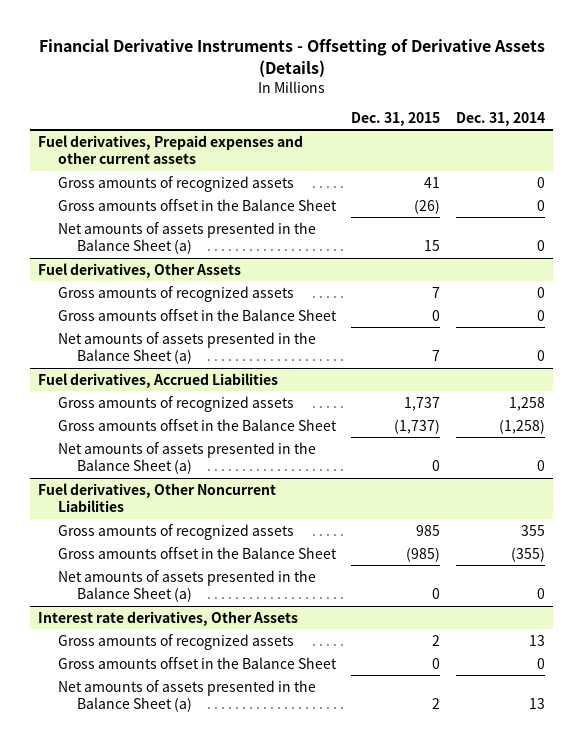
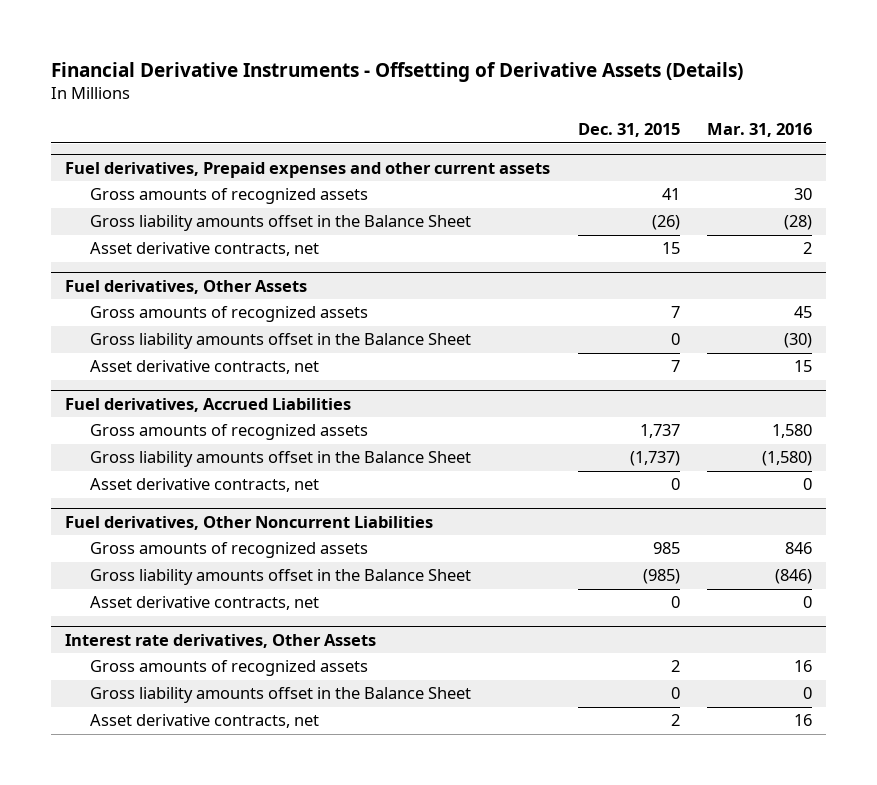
- | Dec. 31, 2015 | Dec. 31, 2014
+ | Dec. 31, 2015 | Mar. 31, 2016
@ Fuel derivatives, Prepaid expenses and other current assets
- Gross amounts offset in the Balance Sheet | (26) | 0
- Net amounts of assets presented in the Balance Sheet (a) | 15 | 0
+ Gross liability amounts offset in the Balance Sheet | (26) | (28)
+ Asset derivative contracts, net | 15 | 2
@ Fuel derivatives, Other Assets
- Gross amounts offset in the Balance Sheet | 0 | 0
- Net amounts of assets presented in the Balance Sheet (a) | 7 | 0
+ Gross liability amounts offset in the Balance Sheet | 0 | (30)
+ Asset derivative contracts, net | 7 | 15
@ Fuel derivatives, Accrued Liabilities
- Gross amounts offset in the Balance Sheet | (1,737) | (1,258)
- Net amounts of assets presented in the Balance Sheet (a) | 0 | 0
+ Gross liability amounts offset in the Balance Sheet | (1,737) | (1,580)
+ Asset derivative contracts, net | 0 | 0
@ Fuel derivatives, Other Noncurrent Liabilities
- Gross amounts offset in the Balance Sheet | (985) | (355)
- Net amounts of assets presented in the Balance Sheet (a) | 0 | 0
+ Gross liability amounts offset in the Balance Sheet | (985) | (846)
+ Asset derivative contracts, net | 0 | 0
@ Interest rate derivatives, Other Assets
- Gross amounts offset in the Balance Sheet | 0 | 0
- Net amounts of assets presented in the Balance Sheet (a) | 2 | 13
+ Gross liability amounts offset in the Balance Sheet | 0 | 0
+ Asset derivative contracts, net | 2 | 16

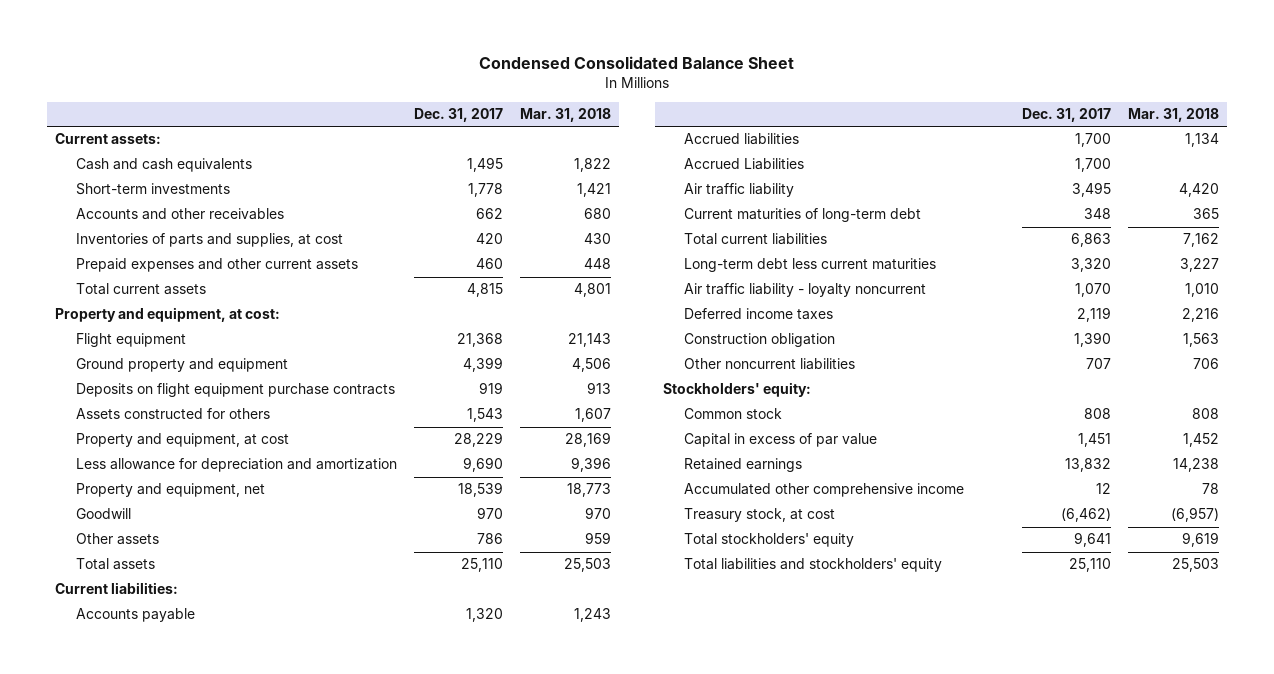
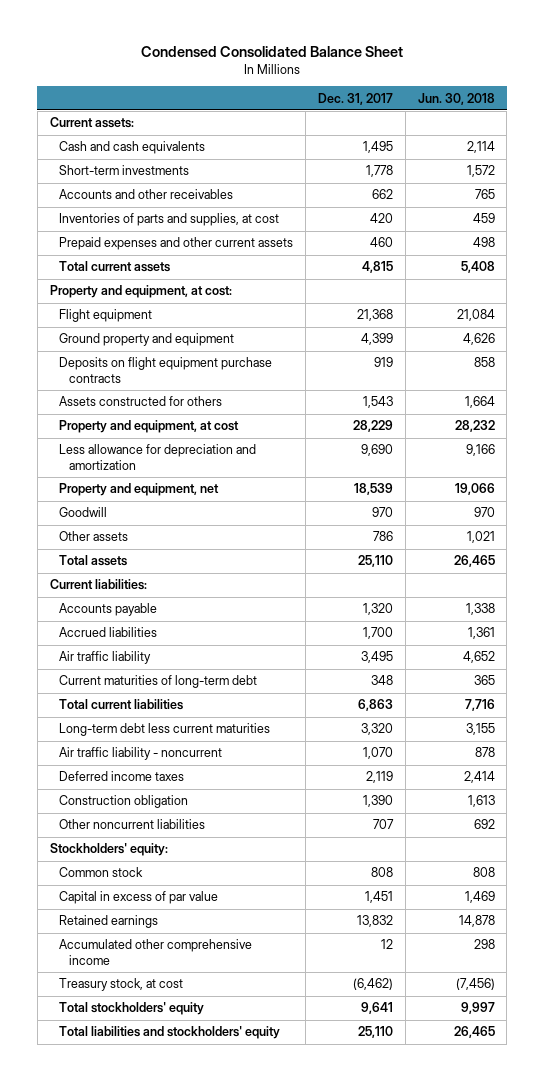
- | Dec. 31, 2017 | Mar. 31, 2018
+ | Dec. 31, 2017 | Jun. 30, 2018
- Accrued Liabilities | 1,700 |
- Air traffic liability - loyalty noncurrent | 1,070 | 1,010
+ Air traffic liability - noncurrent | 1,070 | 878

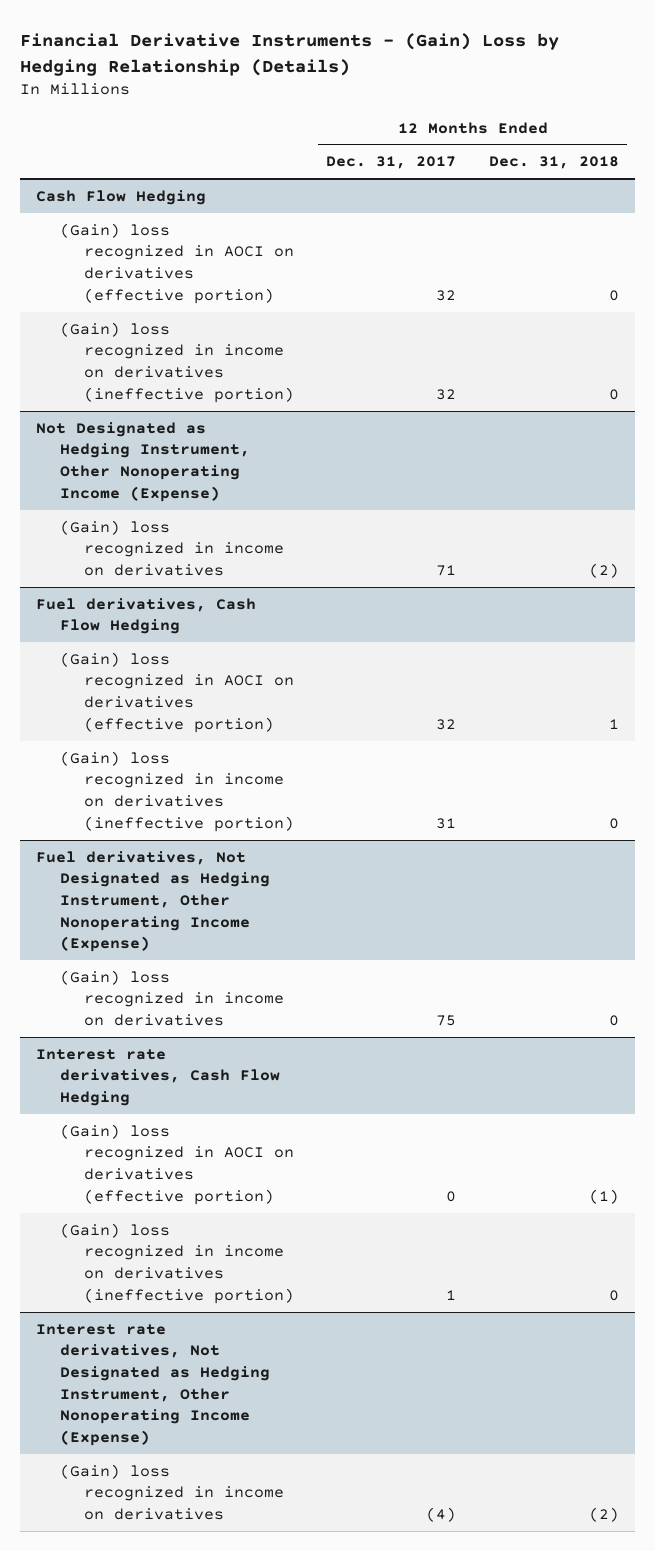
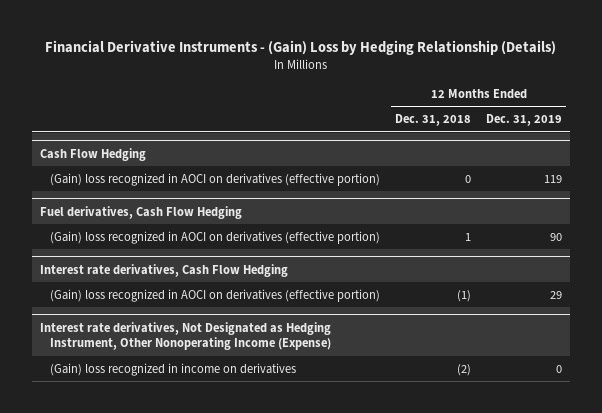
- | 12 Months Ended Dec. 31, 2017 | 12 Months Ended Dec. 31, 2018
+ | 12 Months Ended Dec. 31, 2018 | 12 Months Ended Dec. 31, 2019
@ Cash Flow Hedging
- (Gain) loss recognized in income on derivatives (ineffective portion) | 32 | 0
- Not Designated as Hedging Instrument, Other Nonoperating Income (Expense)
- (Gain) loss recognized in income on derivatives | 71 | (2)
@ Fuel derivatives, Cash Flow Hedging
- (Gain) loss recognized in income on derivatives (ineffective portion) | 31 | 0
- Fuel derivatives, Not Designated as Hedging Instrument, Other Nonoperating Income (Expense)
- (Gain) loss recognized in income on derivatives | 75 | 0
@ Interest rate derivatives, Cash Flow Hedging
- (Gain) loss recognized in income on derivatives (ineffective portion) | 1 | 0

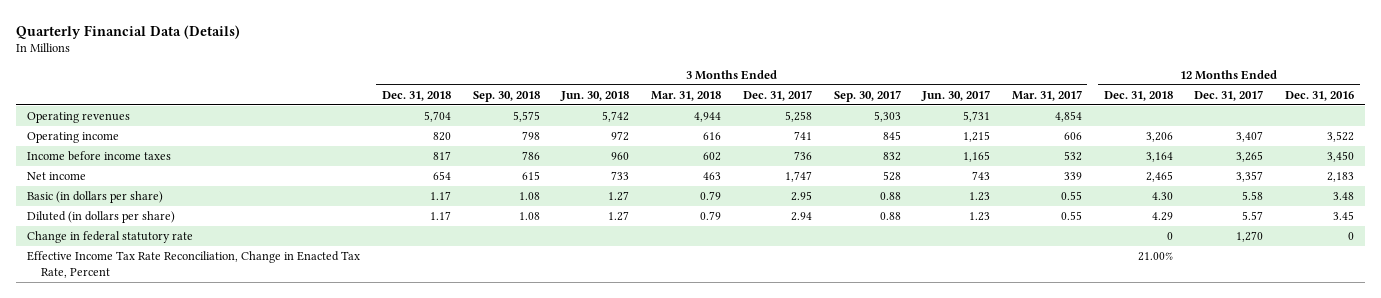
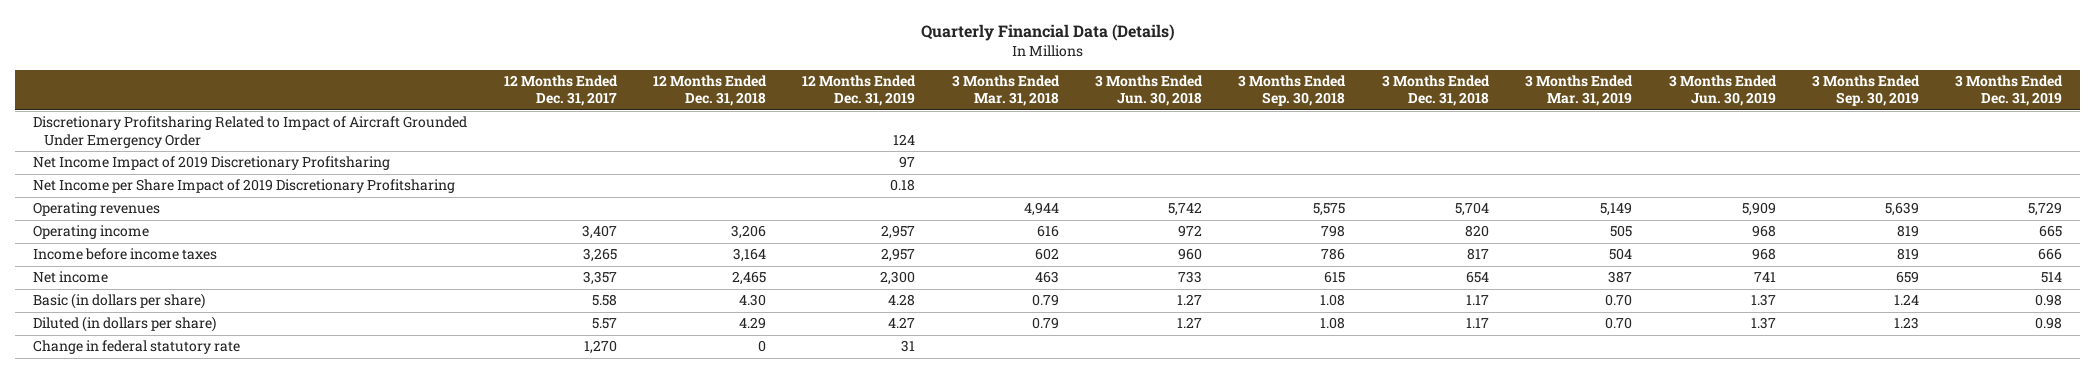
- | 3 Months Ended Dec. 31, 2018 | 3 Months Ended Sep. 30, 2018 | 3 Months Ended Jun. 30, 2018 | 3 Months Ended Mar. 31, 2018 | 3 Months Ended Dec. 31, 2017 | 3 Months Ended Sep. 30, 2017 | 3 Months Ended Jun. 30, 2017 | 3 Months Ended Mar. 31, 2017 | 12 Months Ended Dec. 31, 2018 | 12 Months Ended Dec. 31, 2017 | 12 Months Ended Dec. 31, 2016
+ | 12 Months Ended Dec. 31, 2017 | 12 Months Ended Dec. 31, 2018 | 12 Months Ended Dec. 31, 2019 | 3 Months Ended Mar. 31, 2018 | 3 Months Ended Jun. 30, 2018 | 3 Months Ended Sep. 30, 2018 | 3 Months Ended Dec. 31, 2018 | 3 Months Ended Mar. 31, 2019 | 3 Months Ended Jun. 30, 2019 | 3 Months Ended Sep. 30, 2019 | 3 Months Ended Dec. 31, 2019
+ Discretionary Profitsharing Related to Impact of Aircraft Grounded Under Emergency Order | | | 124 | | | | | | | |
+ Net Income Impact of 2019 Discretionary Profitsharing | | | 97 | | | | | | | |
+ Net Income per Share Impact of 2019 Discretionary Profitsharing | | | 0.18 | | | | | | | |
- Effective Income Tax Rate Reconciliation, Change in Enacted Tax Rate, Percent | | | | | | | | | 21.00% | |

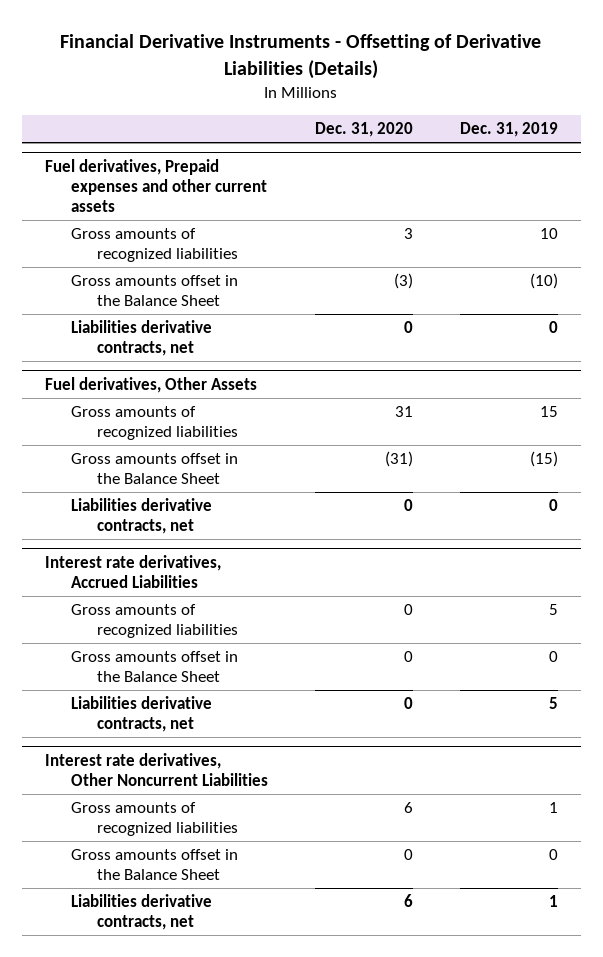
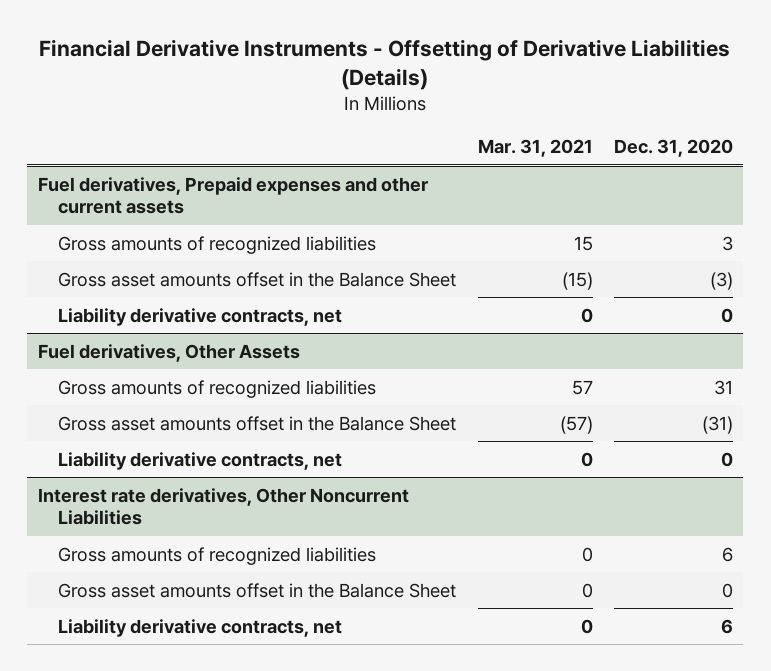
- | Dec. 31, 2020 | Dec. 31, 2019
+ | Mar. 31, 2021 | Dec. 31, 2020
@ Fuel derivatives, Prepaid expenses and other current assets
- Gross amounts offset in the Balance Sheet | (3) | (10)
- Liabilities derivative contracts, net | 0 | 0
+ Gross asset amounts offset in the Balance Sheet | (15) | (3)
+ Liability derivative contracts, net | 0 | 0
@ Fuel derivatives, Other Assets
- Gross amounts offset in the Balance Sheet | (31) | (15)
- Liabilities derivative contracts, net | 0 | 0
- Interest rate derivatives, Accrued Liabilities
- Gross amounts of recognized liabilities | 0 | 5
- Gross amounts offset in the Balance Sheet | 0 | 0
- Liabilities derivative contracts, net | 0 | 5
@ Fuel derivatives, Other Assets
+ Gross asset amounts offset in the Balance Sheet | (57) | (31)
+ Liability derivative contracts, net | 0 | 0
@ Interest rate derivatives, Other Noncurrent Liabilities
- Gross amounts offset in the Balance Sheet | 0 | 0
- Liabilities derivative contracts, net | 6 | 1
+ Gross asset amounts offset in the Balance Sheet | 0 | 0
+ Liability derivative contracts, net | 0 | 6

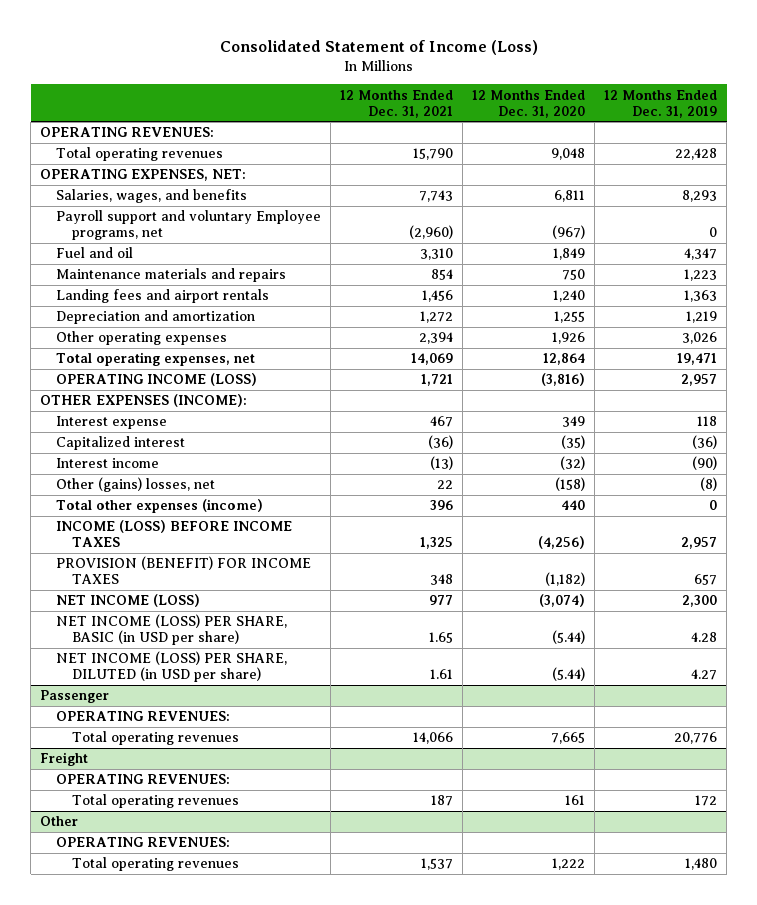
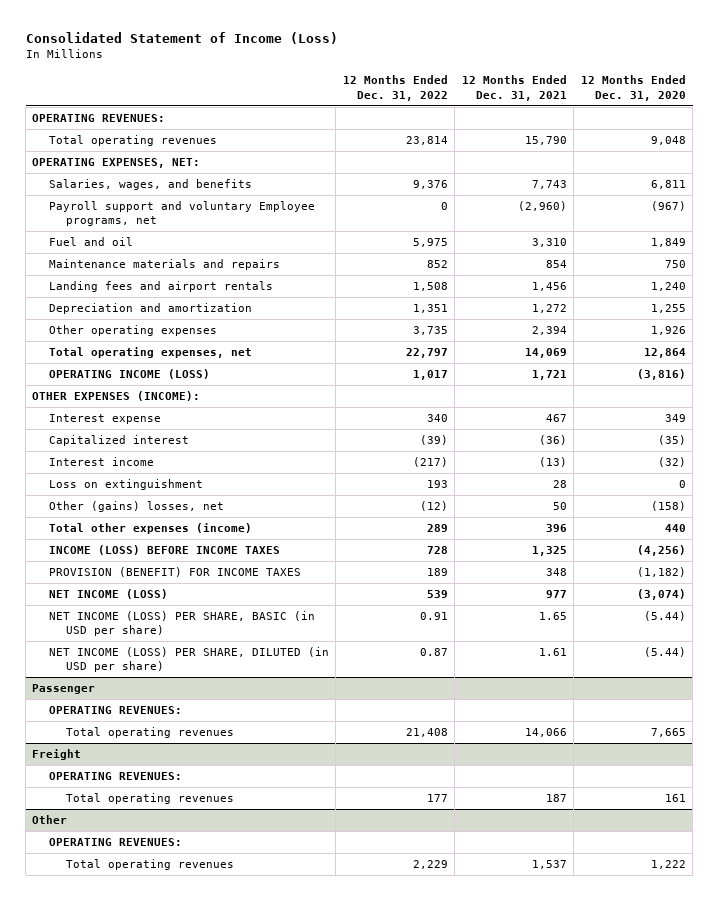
- | 12 Months Ended Dec. 31, 2021 | 12 Months Ended Dec. 31, 2020 | 12 Months Ended Dec. 31, 2019
+ | 12 Months Ended Dec. 31, 2022 | 12 Months Ended Dec. 31, 2021 | 12 Months Ended Dec. 31, 2020
- Other (gains) losses, net | 22 | (158) | (8)
+ Loss on extinguishment | 193 | 28 | 0
+ Other (gains) losses, net | (12) | 50 | (158)

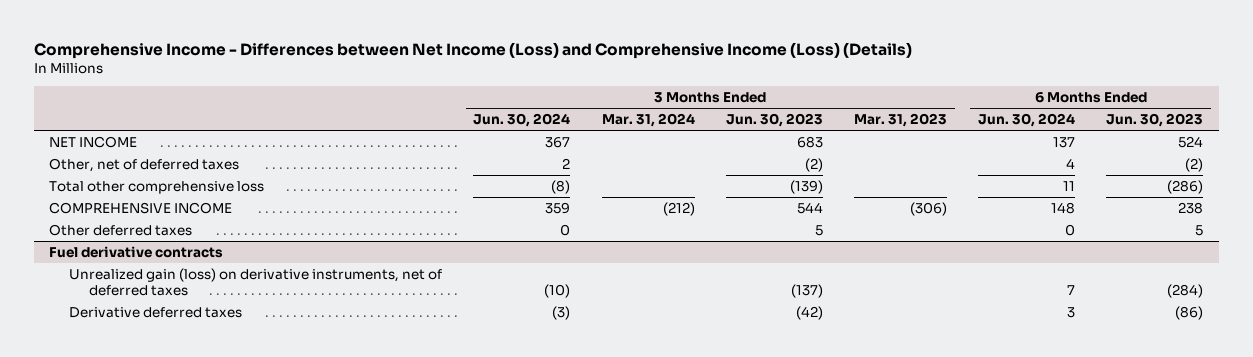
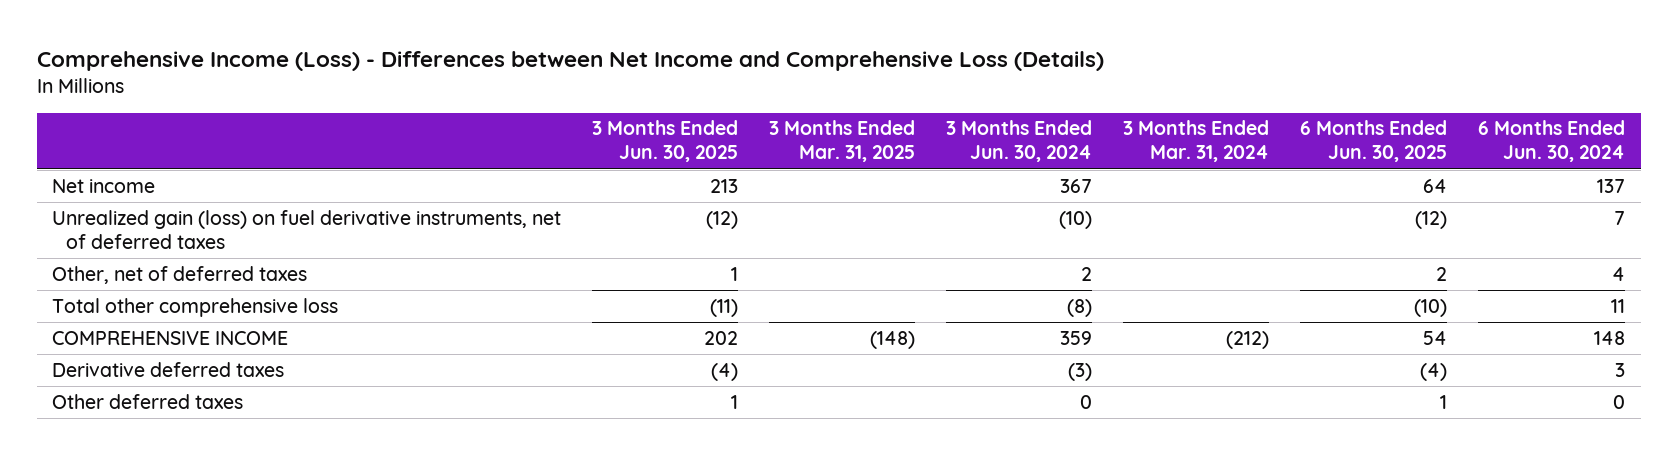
- Comprehensive Income - Differences between Net Income (Loss) and Comprehensive Income (Loss) (Details)
+ Comprehensive Income (Loss) - Differences between Net Income and Comprehensive Loss (Details)
- | 3 Months Ended Jun. 30, 2024 | 3 Months Ended Mar. 31, 2024 | 3 Months Ended Jun. 30, 2023 | 3 Months Ended Mar. 31, 2023 | 6 Months Ended Jun. 30, 2024 | 6 Months Ended Jun. 30, 2023
+ | 3 Months Ended Jun. 30, 2025 | 3 Months Ended Mar. 31, 2025 | 3 Months Ended Jun. 30, 2024 | 3 Months Ended Mar. 31, 2024 | 6 Months Ended Jun. 30, 2025 | 6 Months Ended Jun. 30, 2024
- NET INCOME | 367 | | 683 | | 137 | 524
+ Net income | 213 | | 367 | | 64 | 137
+ Unrealized gain (loss) on fuel derivative instruments, net of deferred taxes | (12) | | (10) | | (12) | 7
- Fuel derivative contracts
- Unrealized gain (loss) on derivative instruments, net of deferred taxes | (10) | | (137) | | 7 | (284)
moved down: Other deferred taxes | 1 | | 0 | | 1 | 0

